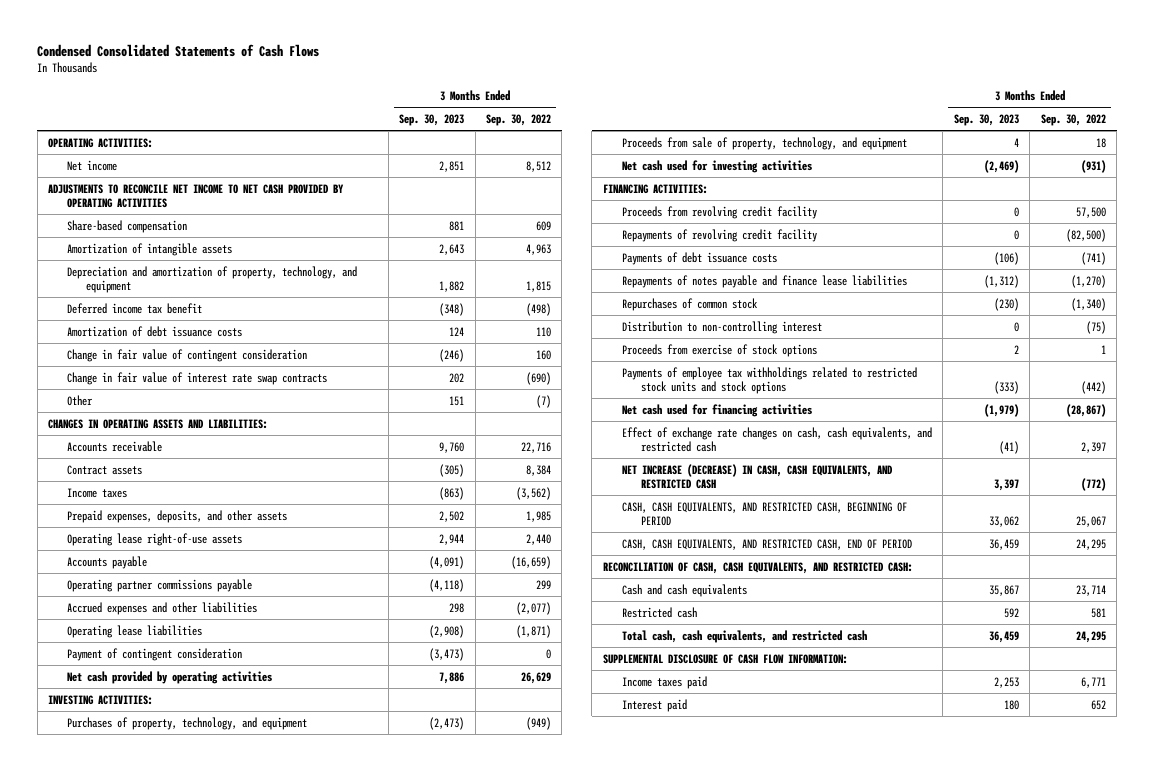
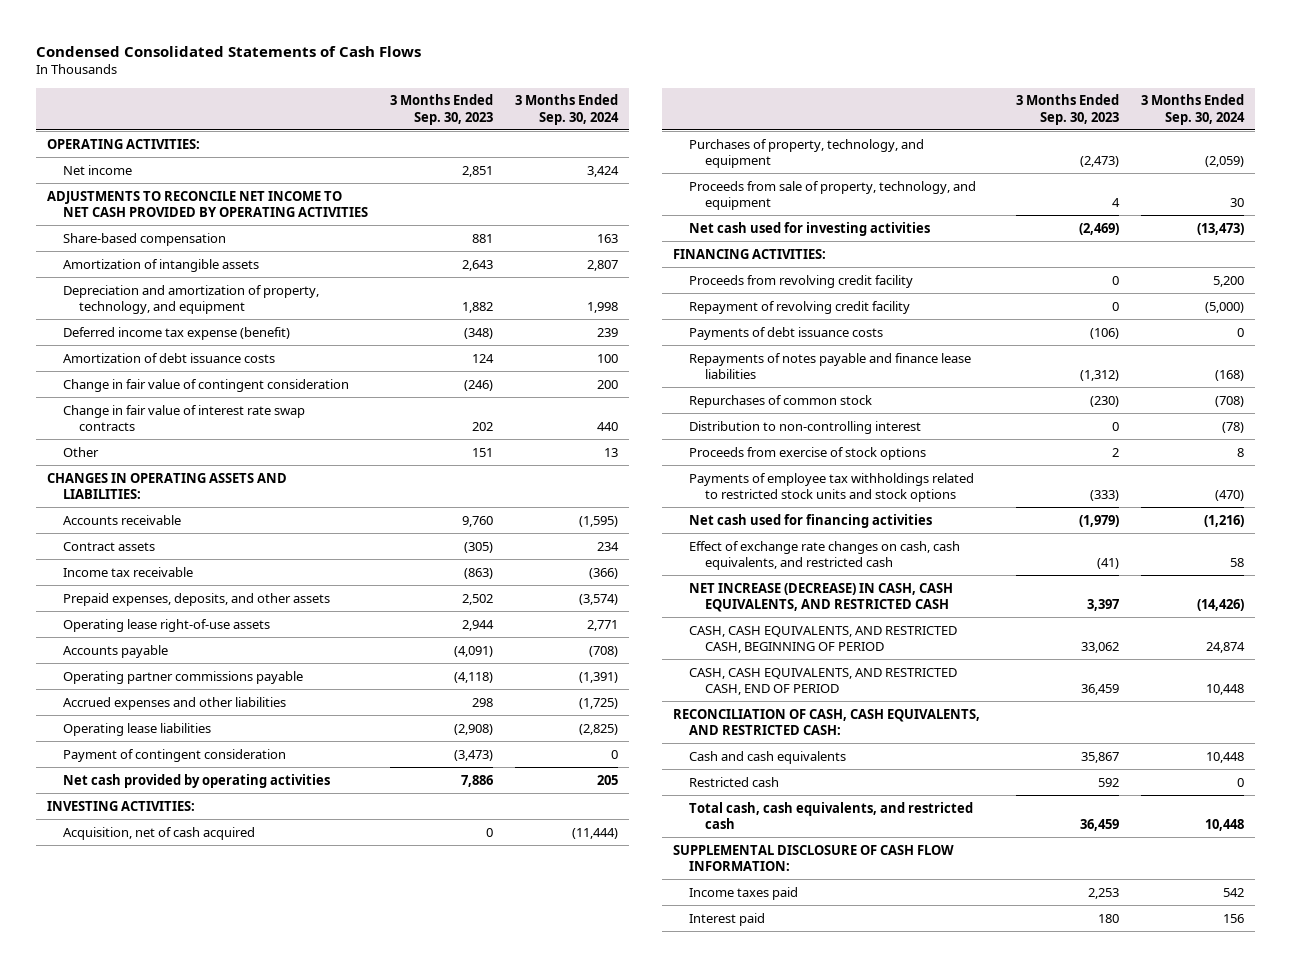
- | 3 Months Ended Sep. 30, 2023 | 3 Months Ended Sep. 30, 2022
+ | 3 Months Ended Sep. 30, 2023 | 3 Months Ended Sep. 30, 2024
- Deferred income tax benefit | (348) | (498)
+ Deferred income tax expense (benefit) | (348) | 239
- Income taxes | (863) | (3,562)
+ Income tax receivable | (863) | (366)
+ Acquisition, net of cash acquired | 0 | (11,444)
- Repayments of revolving credit facility | 0 | (82,500)
+ Repayment of revolving credit facility | 0 | (5,000)

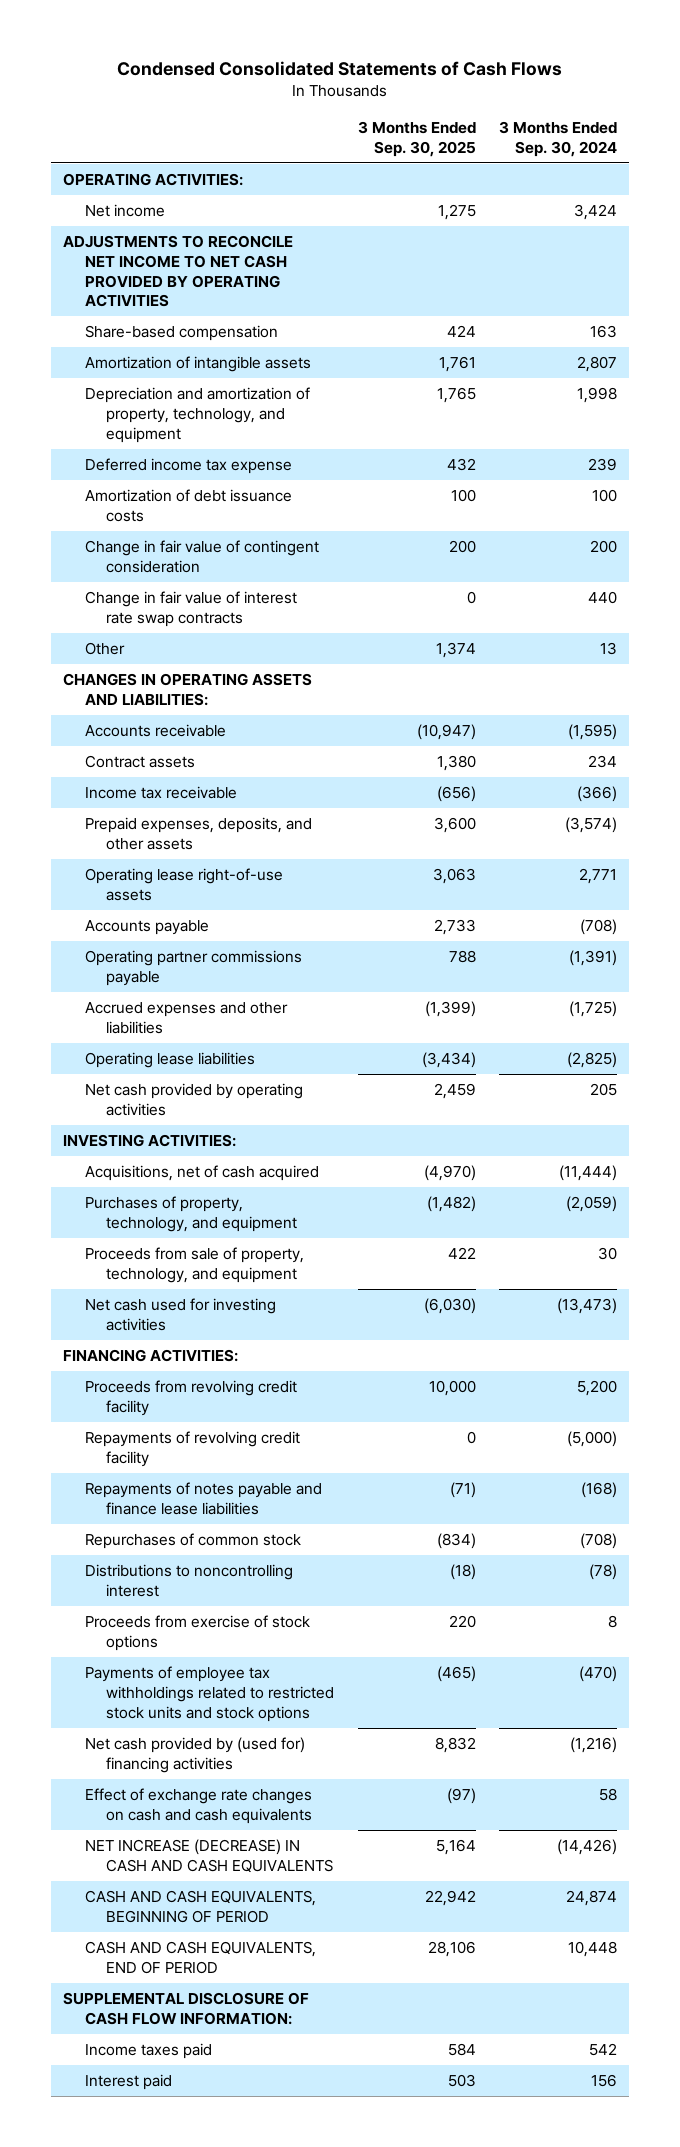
- | 3 Months Ended Sep. 30, 2023 | 3 Months Ended Sep. 30, 2024
+ | 3 Months Ended Sep. 30, 2025 | 3 Months Ended Sep. 30, 2024
- Deferred income tax expense (benefit) | (348) | 239
+ Deferred income tax expense | 432 | 239
- Payment of contingent consideration | (3,473) | 0
- Acquisition, net of cash acquired | 0 | (11,444)
+ Acquisitions, net of cash acquired | (4,970) | (11,444)
- Repayment of revolving credit facility | 0 | (5,000)
- Payments of debt issuance costs | (106) | 0
+ Repayments of revolving credit facility | 0 | (5,000)
- Distribution to non-controlling interest | 0 | (78)
+ Distributions to noncontrolling interest | (18) | (78)
- Net cash used for financing activities | (1,979) | (1,216)
- Effect of exchange rate changes on cash, cash equivalents, and restricted cash | (41) | 58
- NET INCREASE (DECREASE) IN CASH, CASH EQUIVALENTS, AND RESTRICTED CASH | 3,397 | (14,426)
- CASH, CASH EQUIVALENTS, AND RESTRICTED CASH, BEGINNING OF PERIOD | 33,062 | 24,874
- CASH, CASH EQUIVALENTS, AND RESTRICTED CASH, END OF PERIOD | 36,459 | 10,448
- RECONCILIATION OF CASH, CASH EQUIVALENTS, AND RESTRICTED CASH:
- Cash and cash equivalents | 35,867 | 10,448
- Restricted cash | 592 | 0
- Total cash, cash equivalents, and restricted cash | 36,459 | 10,448
+ Net cash provided by (used for) financing activities | 8,832 | (1,216)
+ Effect of exchange rate changes on cash and cash equivalents | (97) | 58
+ NET INCREASE (DECREASE) IN CASH AND CASH EQUIVALENTS | 5,164 | (14,426)
+ CASH AND CASH EQUIVALENTS, BEGINNING OF PERIOD | 22,942 | 24,874
+ CASH AND CASH EQUIVALENTS, END OF PERIOD | 28,106 | 10,448

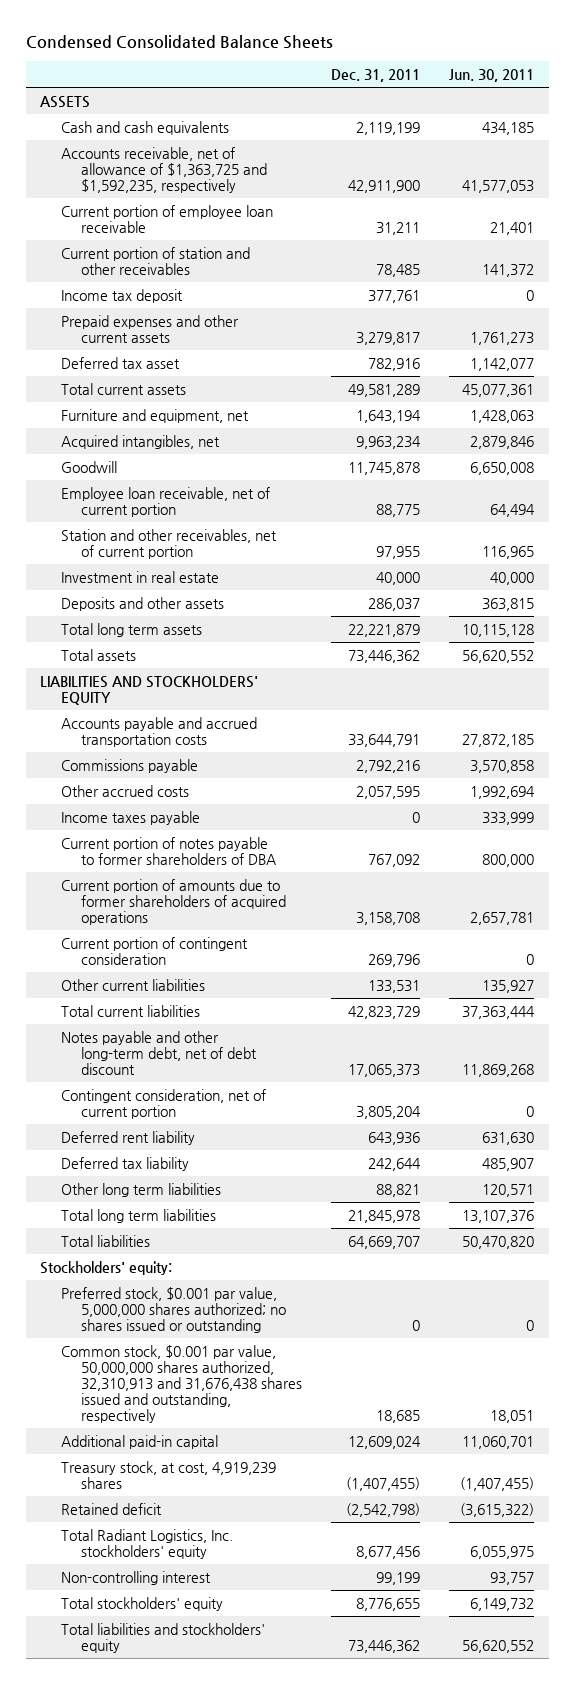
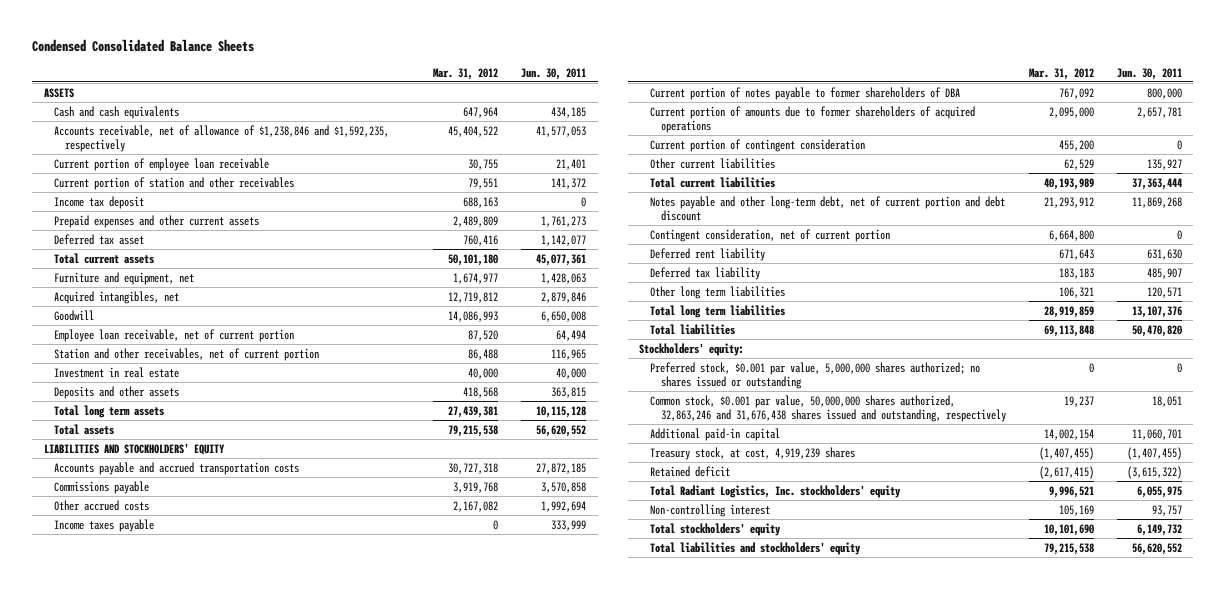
- | Dec. 31, 2011 | Jun. 30, 2011
+ | Mar. 31, 2012 | Jun. 30, 2011
- Accounts receivable, net of allowance of $1,363,725 and $1,592,235, respectively | 42,911,900 | 41,577,053
+ Accounts receivable, net of allowance of $1,238,846 and $1,592,235, respectively | 45,404,522 | 41,577,053
- Notes payable and other long-term debt, net of debt discount | 17,065,373 | 11,869,268
+ Notes payable and other long-term debt, net of current portion and debt discount | 21,293,912 | 11,869,268
- Common stock, $0.001 par value, 50,000,000 shares authorized, 32,310,913 and 31,676,438 shares issued and outstanding, respectively | 18,685 | 18,051
+ Common stock, $0.001 par value, 50,000,000 shares authorized, 32,863,246 and 31,676,438 shares issued and outstanding, respectively | 19,237 | 18,051

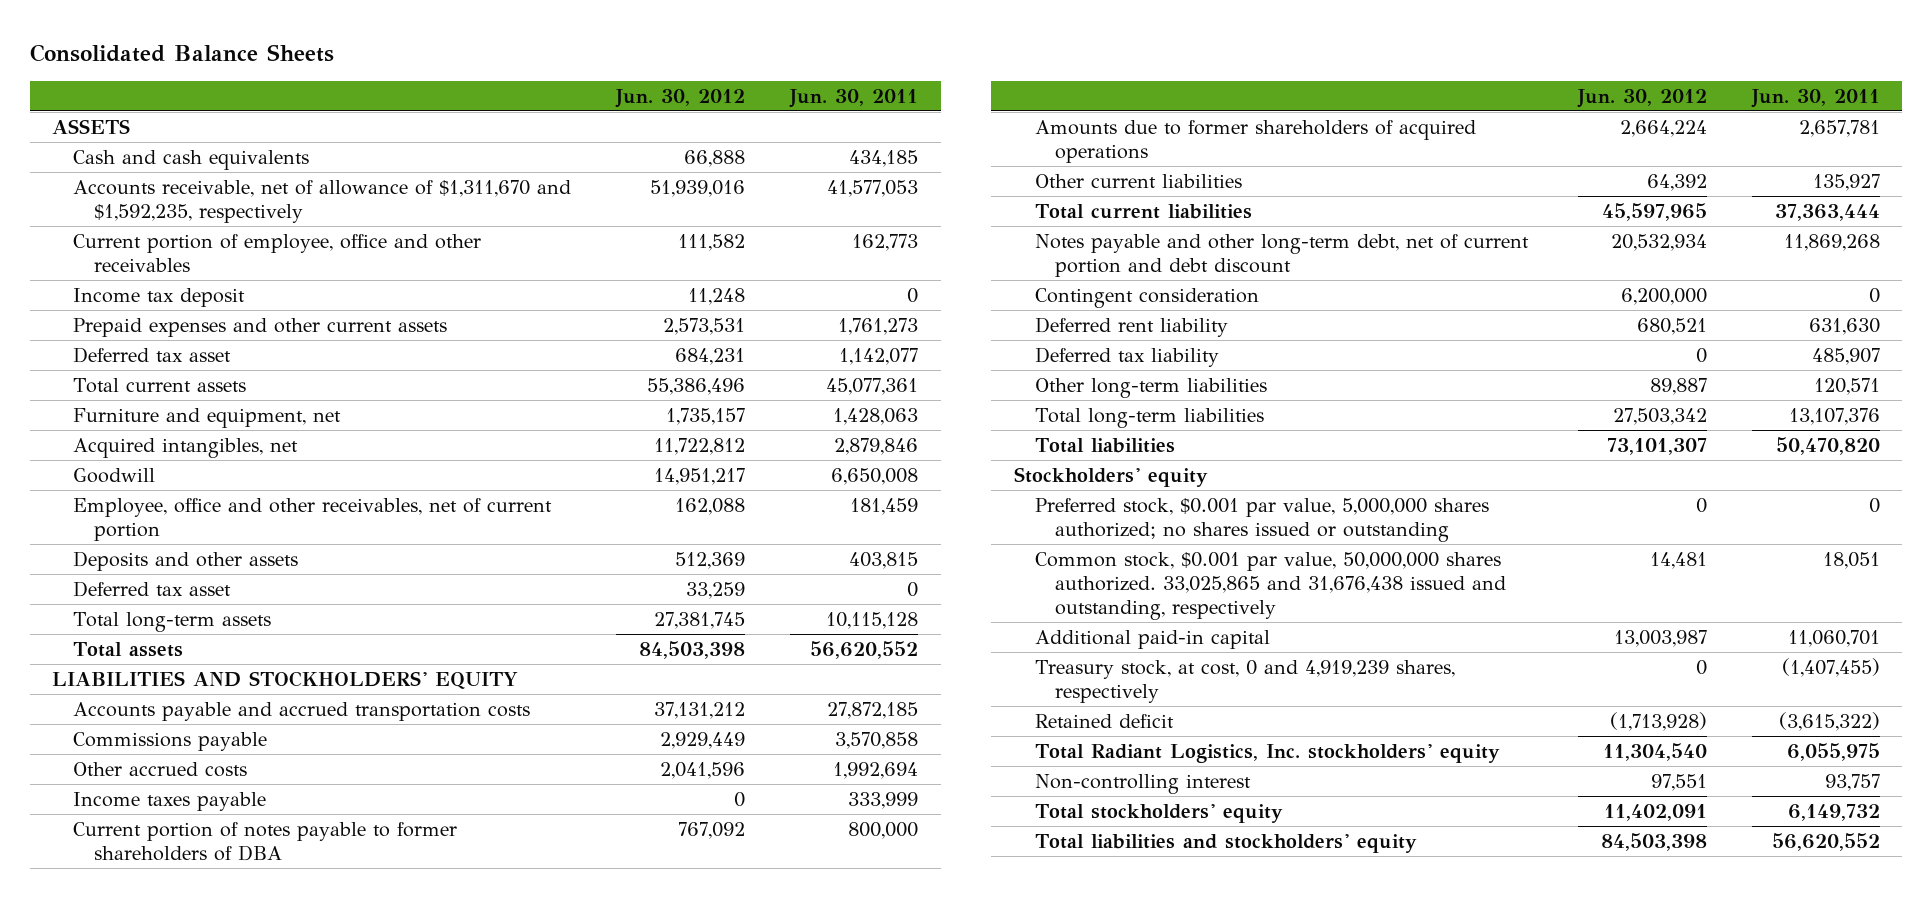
- Condensed Consolidated Balance Sheets
+ Consolidated Balance Sheets
- | Mar. 31, 2012 | Jun. 30, 2011
+ | Jun. 30, 2012 | Jun. 30, 2011
- Accounts receivable, net of allowance of $1,238,846 and $1,592,235, respectively | 45,404,522 | 41,577,053
- Current portion of employee loan receivable | 30,755 | 21,401
- Current portion of station and other receivables | 79,551 | 141,372
+ Accounts receivable, net of allowance of $1,311,670 and $1,592,235, respectively | 51,939,016 | 41,577,053
+ Current portion of employee, office and other receivables | 111,582 | 162,773
- Employee loan receivable, net of current portion | 87,520 | 64,494
- Station and other receivables, net of current portion | 86,488 | 116,965
- Investment in real estate | 40,000 | 40,000
- Deposits and other assets | 418,568 | 363,815
- Total long term assets | 27,439,381 | 10,115,128
+ Employee, office and other receivables, net of current portion | 162,088 | 181,459
+ Deposits and other assets | 512,369 | 403,815
+ Deferred tax asset | 33,259 | 0
+ Total long-term assets | 27,381,745 | 10,115,128
- Current portion of amounts due to former shareholders of acquired operations | 2,095,000 | 2,657,781
- Current portion of contingent consideration | 455,200 | 0
+ Amounts due to former shareholders of acquired operations | 2,664,224 | 2,657,781
- Contingent consideration, net of current portion | 6,664,800 | 0
+ Contingent consideration | 6,200,000 | 0
- Other long term liabilities | 106,321 | 120,571
- Total long term liabilities | 28,919,859 | 13,107,376
+ Other long-term liabilities | 89,887 | 120,571
+ Total long-term liabilities | 27,503,342 | 13,107,376
- Stockholders' equity:
+ Stockholders' equity
- Common stock, $0.001 par value, 50,000,000 shares authorized, 32,863,246 and 31,676,438 shares issued and outstanding, respectively | 19,237 | 18,051
+ Common stock, $0.001 par value, 50,000,000 shares authorized. 33,025,865 and 31,676,438 issued and outstanding, respectively | 14,481 | 18,051
- Treasury stock, at cost, 4,919,239 shares | (1,407,455) | (1,407,455)
+ Treasury stock, at cost, 0 and 4,919,239 shares, respectively | 0 | (1,407,455)

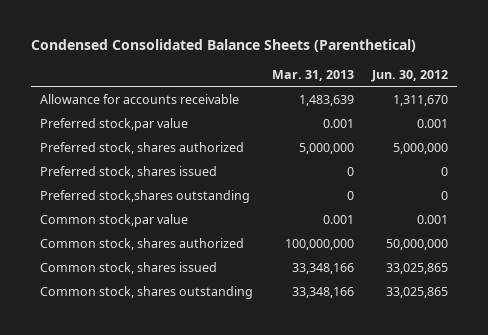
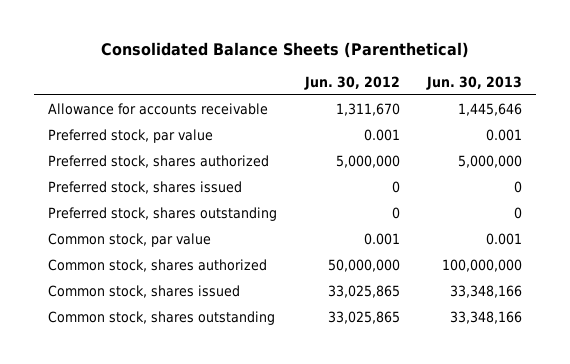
- Condensed Consolidated Balance Sheets (Parenthetical)
+ Consolidated Balance Sheets (Parenthetical)
- | Mar. 31, 2013 | Jun. 30, 2012
+ | Jun. 30, 2012 | Jun. 30, 2013
- Preferred stock,par value | 0.001 | 0.001
+ Preferred stock, par value | 0.001 | 0.001
- Preferred stock,shares outstanding | 0 | 0
- Common stock,par value | 0.001 | 0.001
+ Preferred stock, shares outstanding | 0 | 0
+ Common stock, par value | 0.001 | 0.001

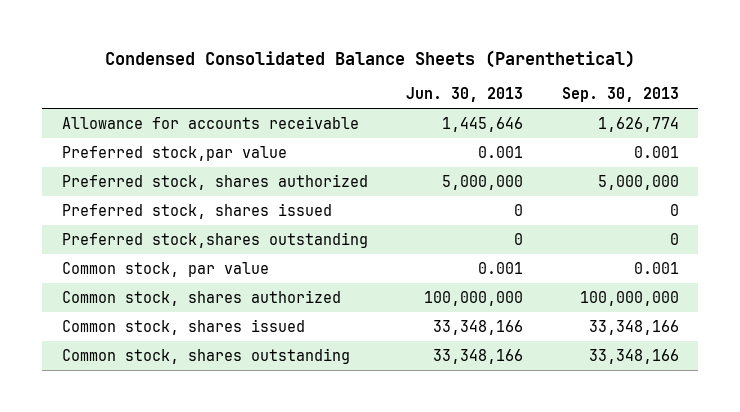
- Consolidated Balance Sheets (Parenthetical)
+ Condensed Consolidated Balance Sheets (Parenthetical)
- | Jun. 30, 2012 | Jun. 30, 2013
+ | Jun. 30, 2013 | Sep. 30, 2013
- Preferred stock, par value | 0.001 | 0.001
+ Preferred stock,par value | 0.001 | 0.001
- Preferred stock, shares outstanding | 0 | 0
+ Preferred stock,shares outstanding | 0 | 0

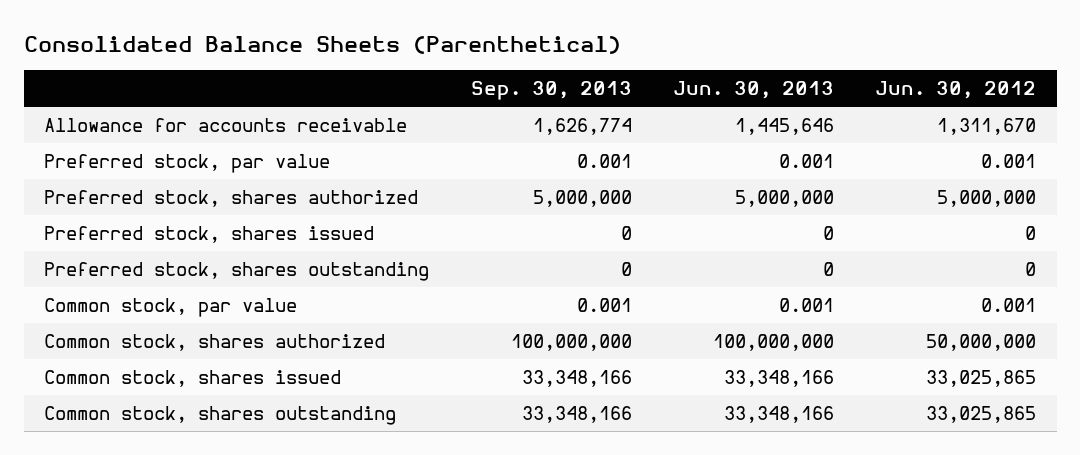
- Condensed Consolidated Balance Sheets (Parenthetical)
+ Consolidated Balance Sheets (Parenthetical)
- | Jun. 30, 2013 | Sep. 30, 2013
+ | Sep. 30, 2013 | Jun. 30, 2013 | Jun. 30, 2012
- Preferred stock,par value | 0.001 | 0.001
+ Preferred stock, par value | 0.001 | 0.001 | 0.001
- Preferred stock,shares outstanding | 0 | 0
+ Preferred stock, shares outstanding | 0 | 0 | 0

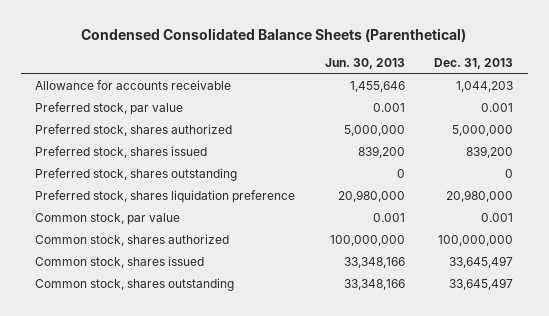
- Consolidated Balance Sheets (Parenthetical)
+ Condensed Consolidated Balance Sheets (Parenthetical)
- | Sep. 30, 2013 | Jun. 30, 2013 | Jun. 30, 2012
+ | Jun. 30, 2013 | Dec. 31, 2013
- Allowance for accounts receivable | 1,626,774 | 1,445,646 | 1,311,670
+ Allowance for accounts receivable | 1,455,646 | 1,044,203
- Preferred stock, shares issued | 0 | 0 | 0
+ Preferred stock, shares issued | 839,200 | 839,200
+ Preferred stock, shares liquidation preference | 20,980,000 | 20,980,000

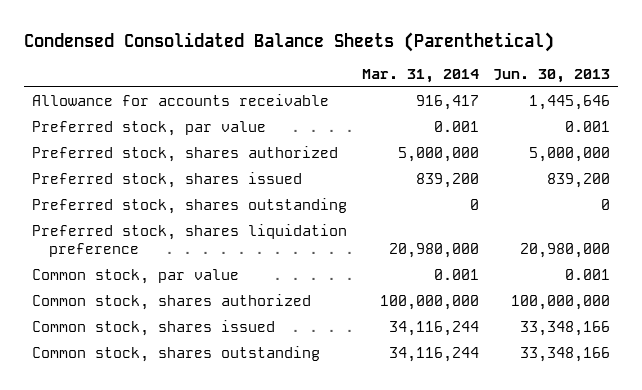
- | Jun. 30, 2013 | Dec. 31, 2013
+ | Mar. 31, 2014 | Jun. 30, 2013
- Allowance for accounts receivable | 1,455,646 | 1,044,203
+ Allowance for accounts receivable | 916,417 | 1,445,646

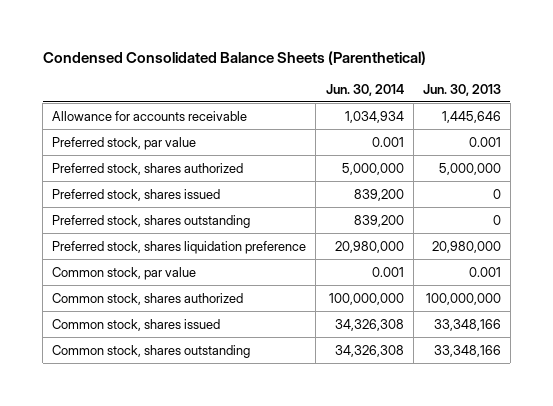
- | Mar. 31, 2014 | Jun. 30, 2013
+ | Jun. 30, 2014 | Jun. 30, 2013
- Preferred stock, shares issued | 839,200 | 839,200
+ Preferred stock, shares issued | 839,200 | 0

